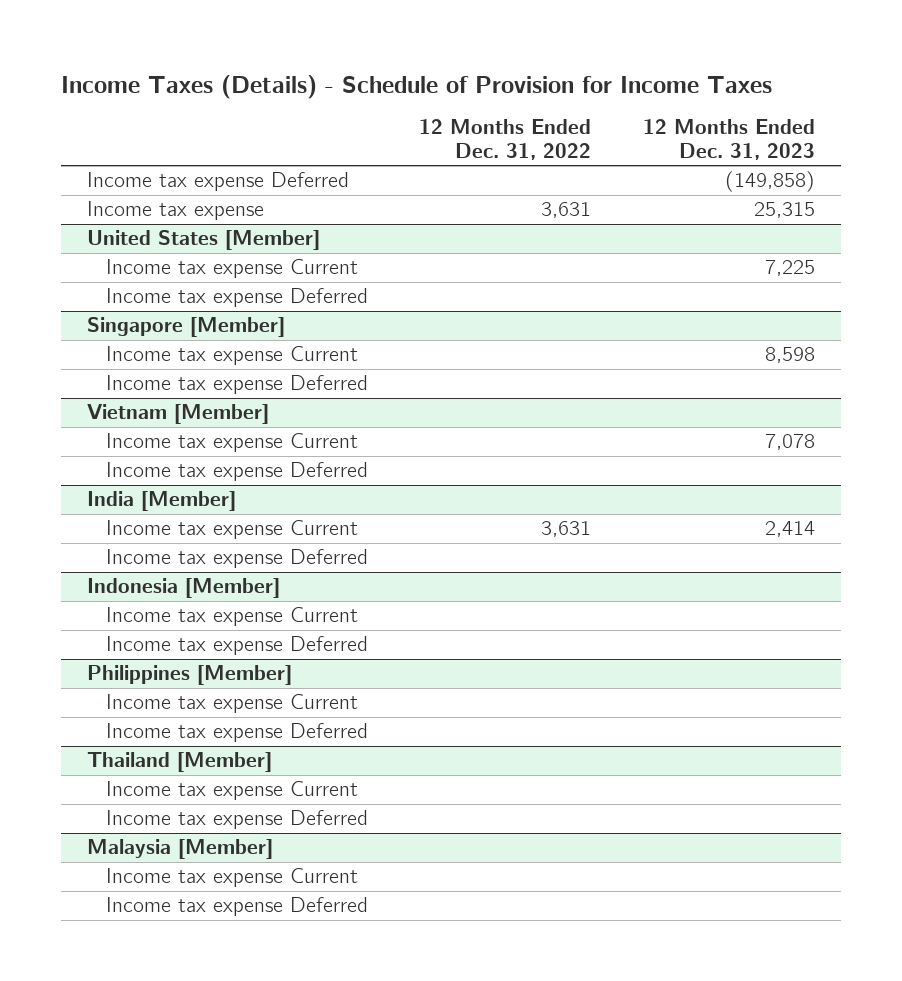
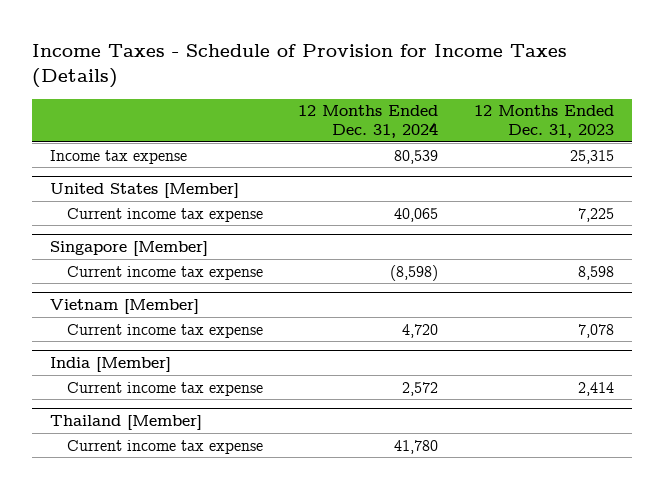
- Income Taxes (Details) - Schedule of Provision for Income Taxes
+ Income Taxes - Schedule of Provision for Income Taxes (Details)
- | 12 Months Ended Dec. 31, 2022 | 12 Months Ended Dec. 31, 2023
+ | 12 Months Ended Dec. 31, 2024 | 12 Months Ended Dec. 31, 2023
- Income tax expense Deferred | | (149,858)
@ United States [Member]
- Income tax expense Current | | 7,225
- Income tax expense Deferred
+ Current income tax expense | 40,065 | 7,225
@ Singapore [Member]
- Income tax expense Current | | 8,598
- Income tax expense Deferred
+ Current income tax expense | (8,598) | 8,598
@ Vietnam [Member]
- Income tax expense Current | | 7,078
- Income tax expense Deferred
+ Current income tax expense | 4,720 | 7,078
@ India [Member]
- Income tax expense Current | 3,631 | 2,414
- Income tax expense Deferred
- Indonesia [Member]
- Income tax expense Current
- Income tax expense Deferred
- Philippines [Member]
- Income tax expense Current
- Income tax expense Deferred
@ India [Member]
+ Current income tax expense | 2,572 | 2,414
@ Thailand [Member]
- Income tax expense Current
- Income tax expense Deferred
- Malaysia [Member]
- Income tax expense Current
- Income tax expense Deferred
@ Thailand [Member]
+ Current income tax expense | 41,780 |

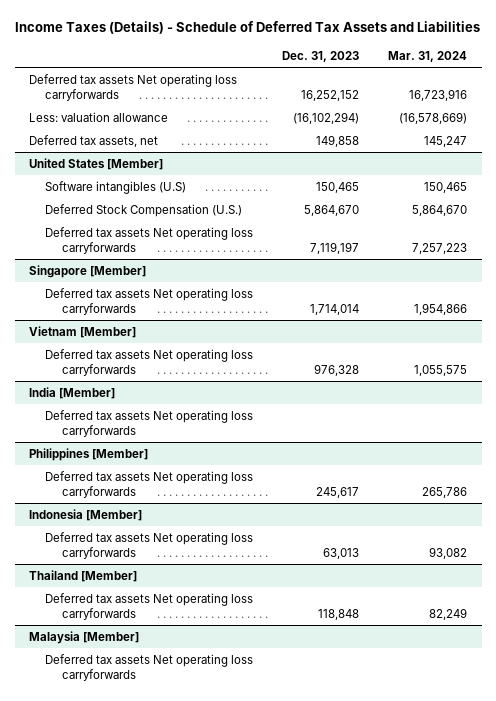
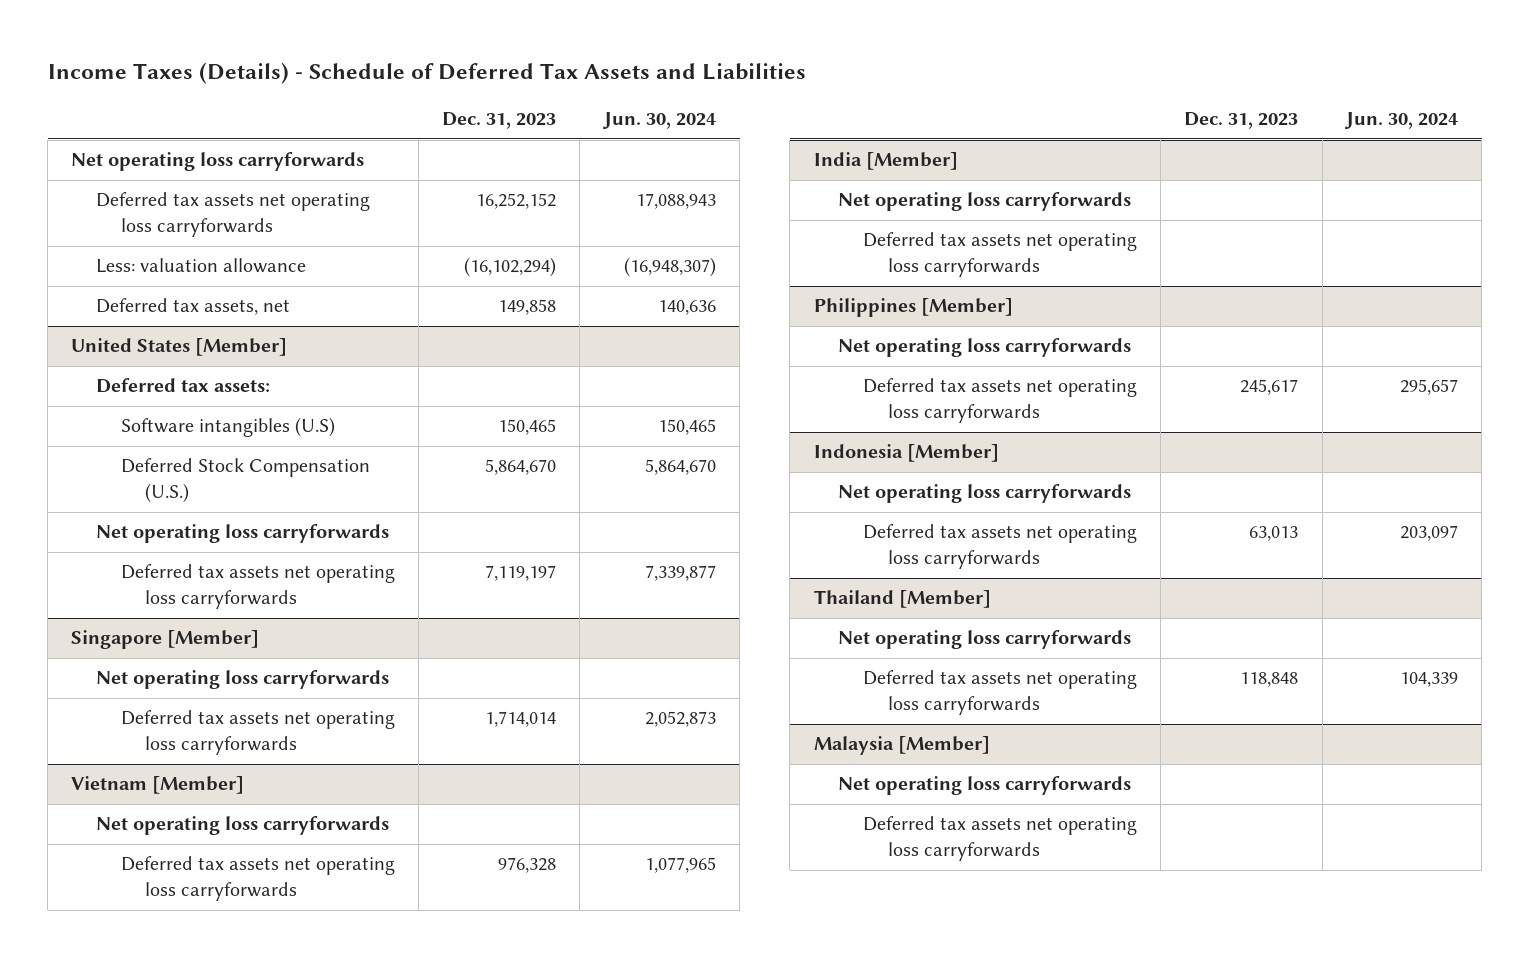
- | Dec. 31, 2023 | Mar. 31, 2024
+ | Dec. 31, 2023 | Jun. 30, 2024
- Deferred tax assets Net operating loss carryforwards | 16,252,152 | 16,723,916
+ Net operating loss carryforwards
+ Deferred tax assets net operating loss carryforwards | 16,252,152 | 17,088,943
@ United States [Member]
+ Deferred tax assets:
- Deferred tax assets Net operating loss carryforwards | 7,119,197 | 7,257,223
+ Net operating loss carryforwards
+ Deferred tax assets net operating loss carryforwards | 7,119,197 | 7,339,877
@ Singapore [Member]
- Deferred tax assets Net operating loss carryforwards | 1,714,014 | 1,954,866
+ Net operating loss carryforwards
+ Deferred tax assets net operating loss carryforwards | 1,714,014 | 2,052,873
@ Vietnam [Member]
- Deferred tax assets Net operating loss carryforwards | 976,328 | 1,055,575
+ Net operating loss carryforwards
+ Deferred tax assets net operating loss carryforwards | 976,328 | 1,077,965
@ India [Member]
- Deferred tax assets Net operating loss carryforwards
+ Net operating loss carryforwards
+ Deferred tax assets net operating loss carryforwards
@ Philippines [Member]
- Deferred tax assets Net operating loss carryforwards | 245,617 | 265,786
+ Net operating loss carryforwards
+ Deferred tax assets net operating loss carryforwards | 245,617 | 295,657
@ Indonesia [Member]
- Deferred tax assets Net operating loss carryforwards | 63,013 | 93,082
+ Net operating loss carryforwards
+ Deferred tax assets net operating loss carryforwards | 63,013 | 203,097
@ Thailand [Member]
- Deferred tax assets Net operating loss carryforwards | 118,848 | 82,249
+ Net operating loss carryforwards
+ Deferred tax assets net operating loss carryforwards | 118,848 | 104,339
@ Malaysia [Member]
- Deferred tax assets Net operating loss carryforwards
+ Net operating loss carryforwards
+ Deferred tax assets net operating loss carryforwards

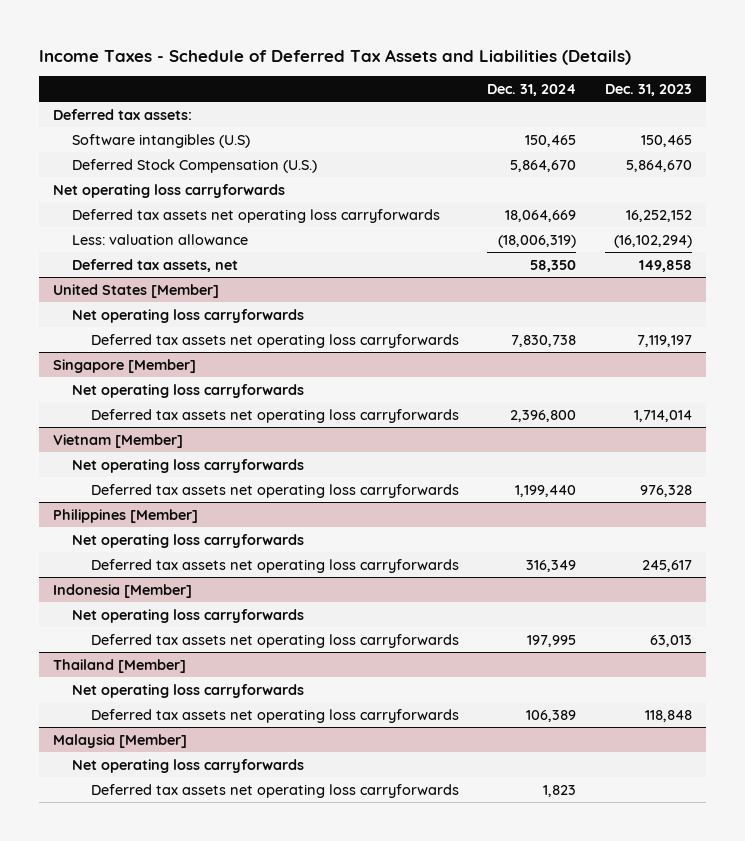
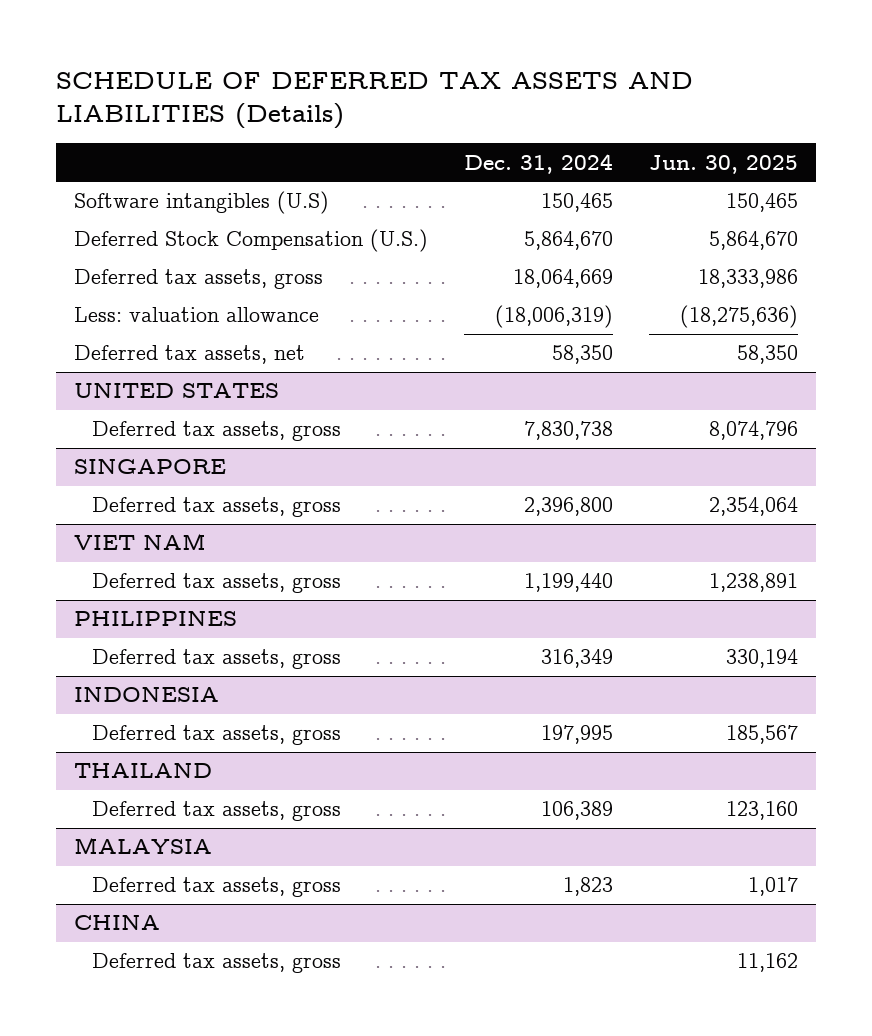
- Income Taxes - Schedule of Deferred Tax Assets and Liabilities (Details)
+ SCHEDULE OF DEFERRED TAX ASSETS AND LIABILITIES (Details)
- | Dec. 31, 2024 | Dec. 31, 2023
+ | Dec. 31, 2024 | Jun. 30, 2025
- Deferred tax assets:
- Net operating loss carryforwards
- Deferred tax assets net operating loss carryforwards | 18,064,669 | 16,252,152
+ Deferred tax assets, gross | 18,064,669 | 18,333,986
- United States [Member]
- Net operating loss carryforwards
- Deferred tax assets net operating loss carryforwards | 7,830,738 | 7,119,197
- Singapore [Member]
- Net operating loss carryforwards
- Deferred tax assets net operating loss carryforwards | 2,396,800 | 1,714,014
- Vietnam [Member]
- Net operating loss carryforwards
- Deferred tax assets net operating loss carryforwards | 1,199,440 | 976,328
- Philippines [Member]
- Net operating loss carryforwards
- Deferred tax assets net operating loss carryforwards | 316,349 | 245,617
- Indonesia [Member]
- Net operating loss carryforwards
- Deferred tax assets net operating loss carryforwards | 197,995 | 63,013
- Thailand [Member]
- Net operating loss carryforwards
- Deferred tax assets net operating loss carryforwards | 106,389 | 118,848
- Malaysia [Member]
- Net operating loss carryforwards
- Deferred tax assets net operating loss carryforwards | 1,823 |
+ UNITED STATES
+ Deferred tax assets, gross | 7,830,738 | 8,074,796
+ SINGAPORE
+ Deferred tax assets, gross | 2,396,800 | 2,354,064
+ VIET NAM
+ Deferred tax assets, gross | 1,199,440 | 1,238,891
+ PHILIPPINES
+ Deferred tax assets, gross | 316,349 | 330,194
+ INDONESIA
+ Deferred tax assets, gross | 197,995 | 185,567
+ THAILAND
+ Deferred tax assets, gross | 106,389 | 123,160
+ MALAYSIA
+ Deferred tax assets, gross | 1,823 | 1,017
+ CHINA
+ Deferred tax assets, gross | | 11,162

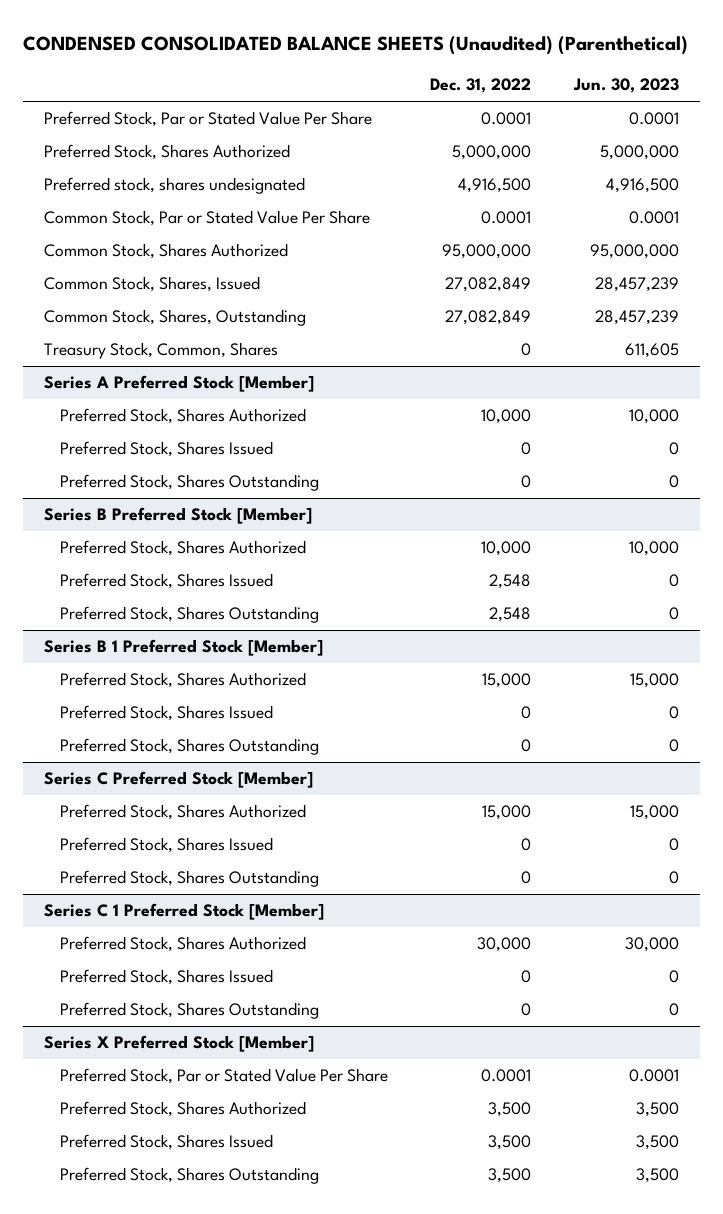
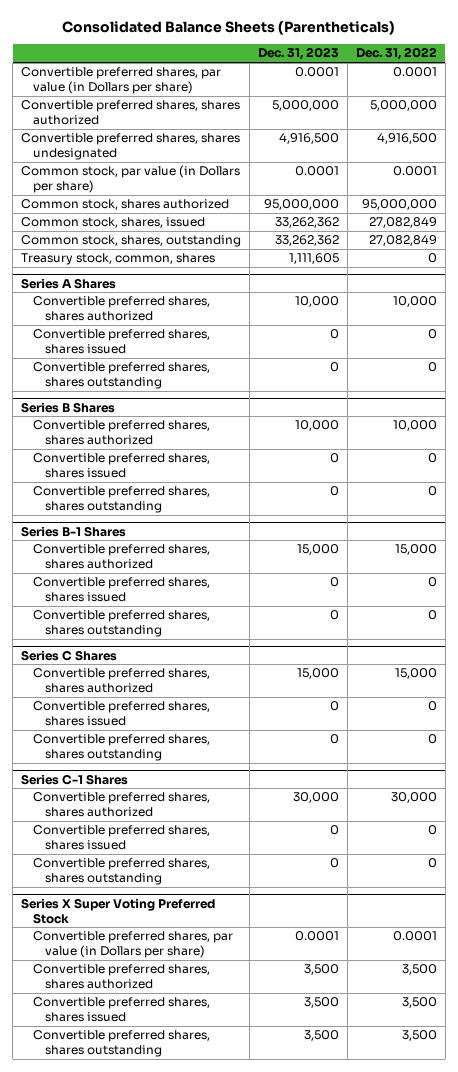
- CONDENSED CONSOLIDATED BALANCE SHEETS (Unaudited) (Parenthetical)
+ Consolidated Balance Sheets (Parentheticals)
- | Dec. 31, 2022 | Jun. 30, 2023
+ | Dec. 31, 2023 | Dec. 31, 2022
- Preferred Stock, Par or Stated Value Per Share | 0.0001 | 0.0001
- Preferred Stock, Shares Authorized | 5,000,000 | 5,000,000
- Preferred stock, shares undesignated | 4,916,500 | 4,916,500
- Common Stock, Par or Stated Value Per Share | 0.0001 | 0.0001
- Common Stock, Shares Authorized | 95,000,000 | 95,000,000
- Common Stock, Shares, Issued | 27,082,849 | 28,457,239
- Common Stock, Shares, Outstanding | 27,082,849 | 28,457,239
- Treasury Stock, Common, Shares | 0 | 611,605
- Series A Preferred Stock [Member]
- Preferred Stock, Shares Authorized | 10,000 | 10,000
- Preferred Stock, Shares Issued | 0 | 0
- Preferred Stock, Shares Outstanding | 0 | 0
- Series B Preferred Stock [Member]
- Preferred Stock, Shares Authorized | 10,000 | 10,000
- Preferred Stock, Shares Issued | 2,548 | 0
- Preferred Stock, Shares Outstanding | 2,548 | 0
- Series B 1 Preferred Stock [Member]
- Preferred Stock, Shares Authorized | 15,000 | 15,000
- Preferred Stock, Shares Issued | 0 | 0
- Preferred Stock, Shares Outstanding | 0 | 0
- Series C Preferred Stock [Member]
- Preferred Stock, Shares Authorized | 15,000 | 15,000
- Preferred Stock, Shares Issued | 0 | 0
- Preferred Stock, Shares Outstanding | 0 | 0
- Series C 1 Preferred Stock [Member]
- Preferred Stock, Shares Authorized | 30,000 | 30,000
- Preferred Stock, Shares Issued | 0 | 0
- Preferred Stock, Shares Outstanding | 0 | 0
- Series X Preferred Stock [Member]
- Preferred Stock, Par or Stated Value Per Share | 0.0001 | 0.0001
- Preferred Stock, Shares Authorized | 3,500 | 3,500
- Preferred Stock, Shares Issued | 3,500 | 3,500
- Preferred Stock, Shares Outstanding | 3,500 | 3,500
+ Convertible preferred shares, par value (in Dollars per share) | 0.0001 | 0.0001
+ Convertible preferred shares, shares authorized | 5,000,000 | 5,000,000
+ Convertible preferred shares, shares undesignated | 4,916,500 | 4,916,500
+ Common stock, par value (in Dollars per share) | 0.0001 | 0.0001
+ Common stock, shares authorized | 95,000,000 | 95,000,000
+ Common stock, shares, issued | 33,262,362 | 27,082,849
+ Common stock, shares, outstanding | 33,262,362 | 27,082,849
+ Treasury stock, common, shares | 1,111,605 | 0
+ Series A Shares
+ Convertible preferred shares, shares authorized | 10,000 | 10,000
+ Convertible preferred shares, shares issued | 0 | 0
+ Convertible preferred shares, shares outstanding | 0 | 0
+ Series B Shares
+ Convertible preferred shares, shares authorized | 10,000 | 10,000
+ Convertible preferred shares, shares issued | 0 | 0
+ Convertible preferred shares, shares outstanding | 0 | 0
+ Series B-1 Shares
+ Convertible preferred shares, shares authorized | 15,000 | 15,000
+ Convertible preferred shares, shares issued | 0 | 0
+ Convertible preferred shares, shares outstanding | 0 | 0
+ Series C Shares
+ Convertible preferred shares, shares authorized | 15,000 | 15,000
+ Convertible preferred shares, shares issued | 0 | 0
+ Convertible preferred shares, shares outstanding | 0 | 0
+ Series C-1 Shares
+ Convertible preferred shares, shares authorized | 30,000 | 30,000
+ Convertible preferred shares, shares issued | 0 | 0
+ Convertible preferred shares, shares outstanding | 0 | 0
+ Series X Super Voting Preferred Stock
+ Convertible preferred shares, par value (in Dollars per share) | 0.0001 | 0.0001
+ Convertible preferred shares, shares authorized | 3,500 | 3,500
+ Convertible preferred shares, shares issued | 3,500 | 3,500
+ Convertible preferred shares, shares outstanding | 3,500 | 3,500

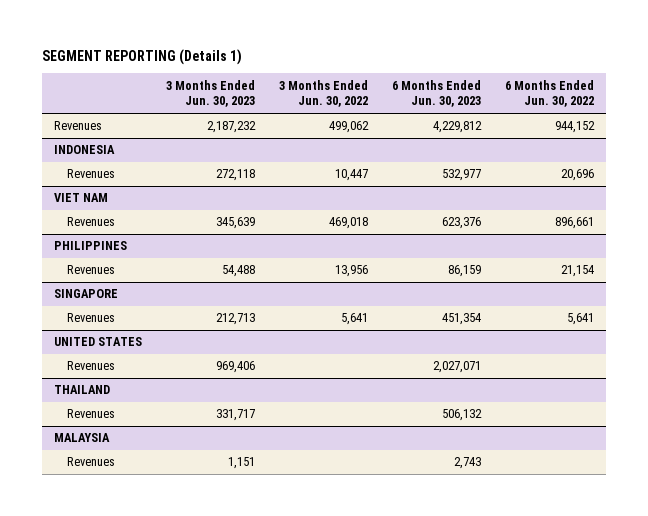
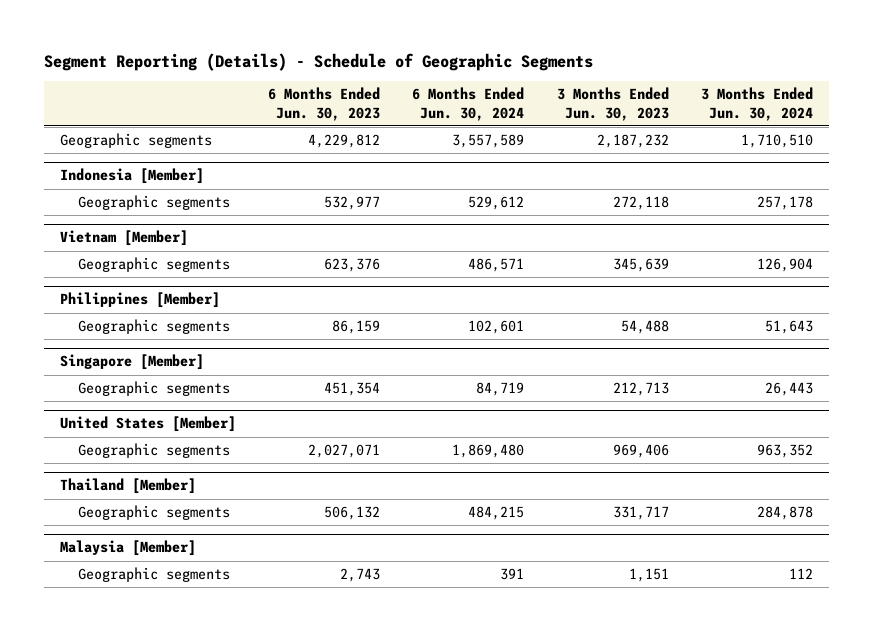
- SEGMENT REPORTING (Details 1)
+ Segment Reporting (Details) - Schedule of Geographic Segments
- | 3 Months Ended Jun. 30, 2023 | 3 Months Ended Jun. 30, 2022 | 6 Months Ended Jun. 30, 2023 | 6 Months Ended Jun. 30, 2022
+ | 6 Months Ended Jun. 30, 2023 | 6 Months Ended Jun. 30, 2024 | 3 Months Ended Jun. 30, 2023 | 3 Months Ended Jun. 30, 2024
- Revenues | 2,187,232 | 499,062 | 4,229,812 | 944,152
- INDONESIA
- Revenues | 272,118 | 10,447 | 532,977 | 20,696
- VIET NAM
- Revenues | 345,639 | 469,018 | 623,376 | 896,661
- PHILIPPINES
- Revenues | 54,488 | 13,956 | 86,159 | 21,154
- SINGAPORE
- Revenues | 212,713 | 5,641 | 451,354 | 5,641
- UNITED STATES
- Revenues | 969,406 | | 2,027,071 |
- THAILAND
- Revenues | 331,717 | | 506,132 |
- MALAYSIA
- Revenues | 1,151 | | 2,743 |
+ Geographic segments | 4,229,812 | 3,557,589 | 2,187,232 | 1,710,510
+ Indonesia [Member]
+ Geographic segments | 532,977 | 529,612 | 272,118 | 257,178
+ Vietnam [Member]
+ Geographic segments | 623,376 | 486,571 | 345,639 | 126,904
+ Philippines [Member]
+ Geographic segments | 86,159 | 102,601 | 54,488 | 51,643
+ Singapore [Member]
+ Geographic segments | 451,354 | 84,719 | 212,713 | 26,443
+ United States [Member]
+ Geographic segments | 2,027,071 | 1,869,480 | 969,406 | 963,352
+ Thailand [Member]
+ Geographic segments | 506,132 | 484,215 | 331,717 | 284,878
+ Malaysia [Member]
+ Geographic segments | 2,743 | 391 | 1,151 | 112

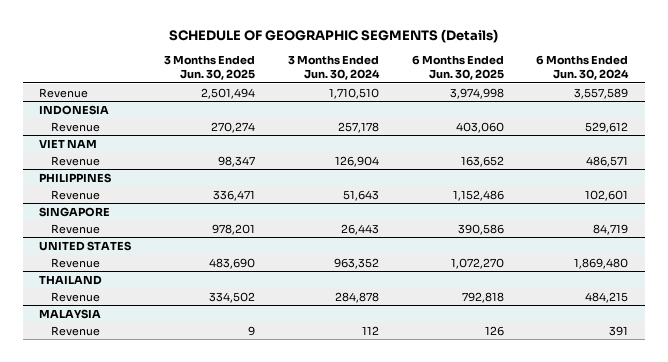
- Segment Reporting (Details) - Schedule of Geographic Segments
+ SCHEDULE OF GEOGRAPHIC SEGMENTS (Details)
- | 6 Months Ended Jun. 30, 2023 | 6 Months Ended Jun. 30, 2024 | 3 Months Ended Jun. 30, 2023 | 3 Months Ended Jun. 30, 2024
+ | 3 Months Ended Jun. 30, 2025 | 3 Months Ended Jun. 30, 2024 | 6 Months Ended Jun. 30, 2025 | 6 Months Ended Jun. 30, 2024
- Geographic segments | 4,229,812 | 3,557,589 | 2,187,232 | 1,710,510
- Indonesia [Member]
- Geographic segments | 532,977 | 529,612 | 272,118 | 257,178
- Vietnam [Member]
- Geographic segments | 623,376 | 486,571 | 345,639 | 126,904
- Philippines [Member]
- Geographic segments | 86,159 | 102,601 | 54,488 | 51,643
- Singapore [Member]
- Geographic segments | 451,354 | 84,719 | 212,713 | 26,443
- United States [Member]
- Geographic segments | 2,027,071 | 1,869,480 | 969,406 | 963,352
- Thailand [Member]
- Geographic segments | 506,132 | 484,215 | 331,717 | 284,878
- Malaysia [Member]
- Geographic segments | 2,743 | 391 | 1,151 | 112
+ Revenue | 2,501,494 | 1,710,510 | 3,974,998 | 3,557,589
+ INDONESIA
+ Revenue | 270,274 | 257,178 | 403,060 | 529,612
+ VIET NAM
+ Revenue | 98,347 | 126,904 | 163,652 | 486,571
+ PHILIPPINES
+ Revenue | 336,471 | 51,643 | 1,152,486 | 102,601
+ SINGAPORE
+ Revenue | 978,201 | 26,443 | 390,586 | 84,719
+ UNITED STATES
+ Revenue | 483,690 | 963,352 | 1,072,270 | 1,869,480
+ THAILAND
+ Revenue | 334,502 | 284,878 | 792,818 | 484,215
+ MALAYSIA
+ Revenue | 9 | 112 | 126 | 391

